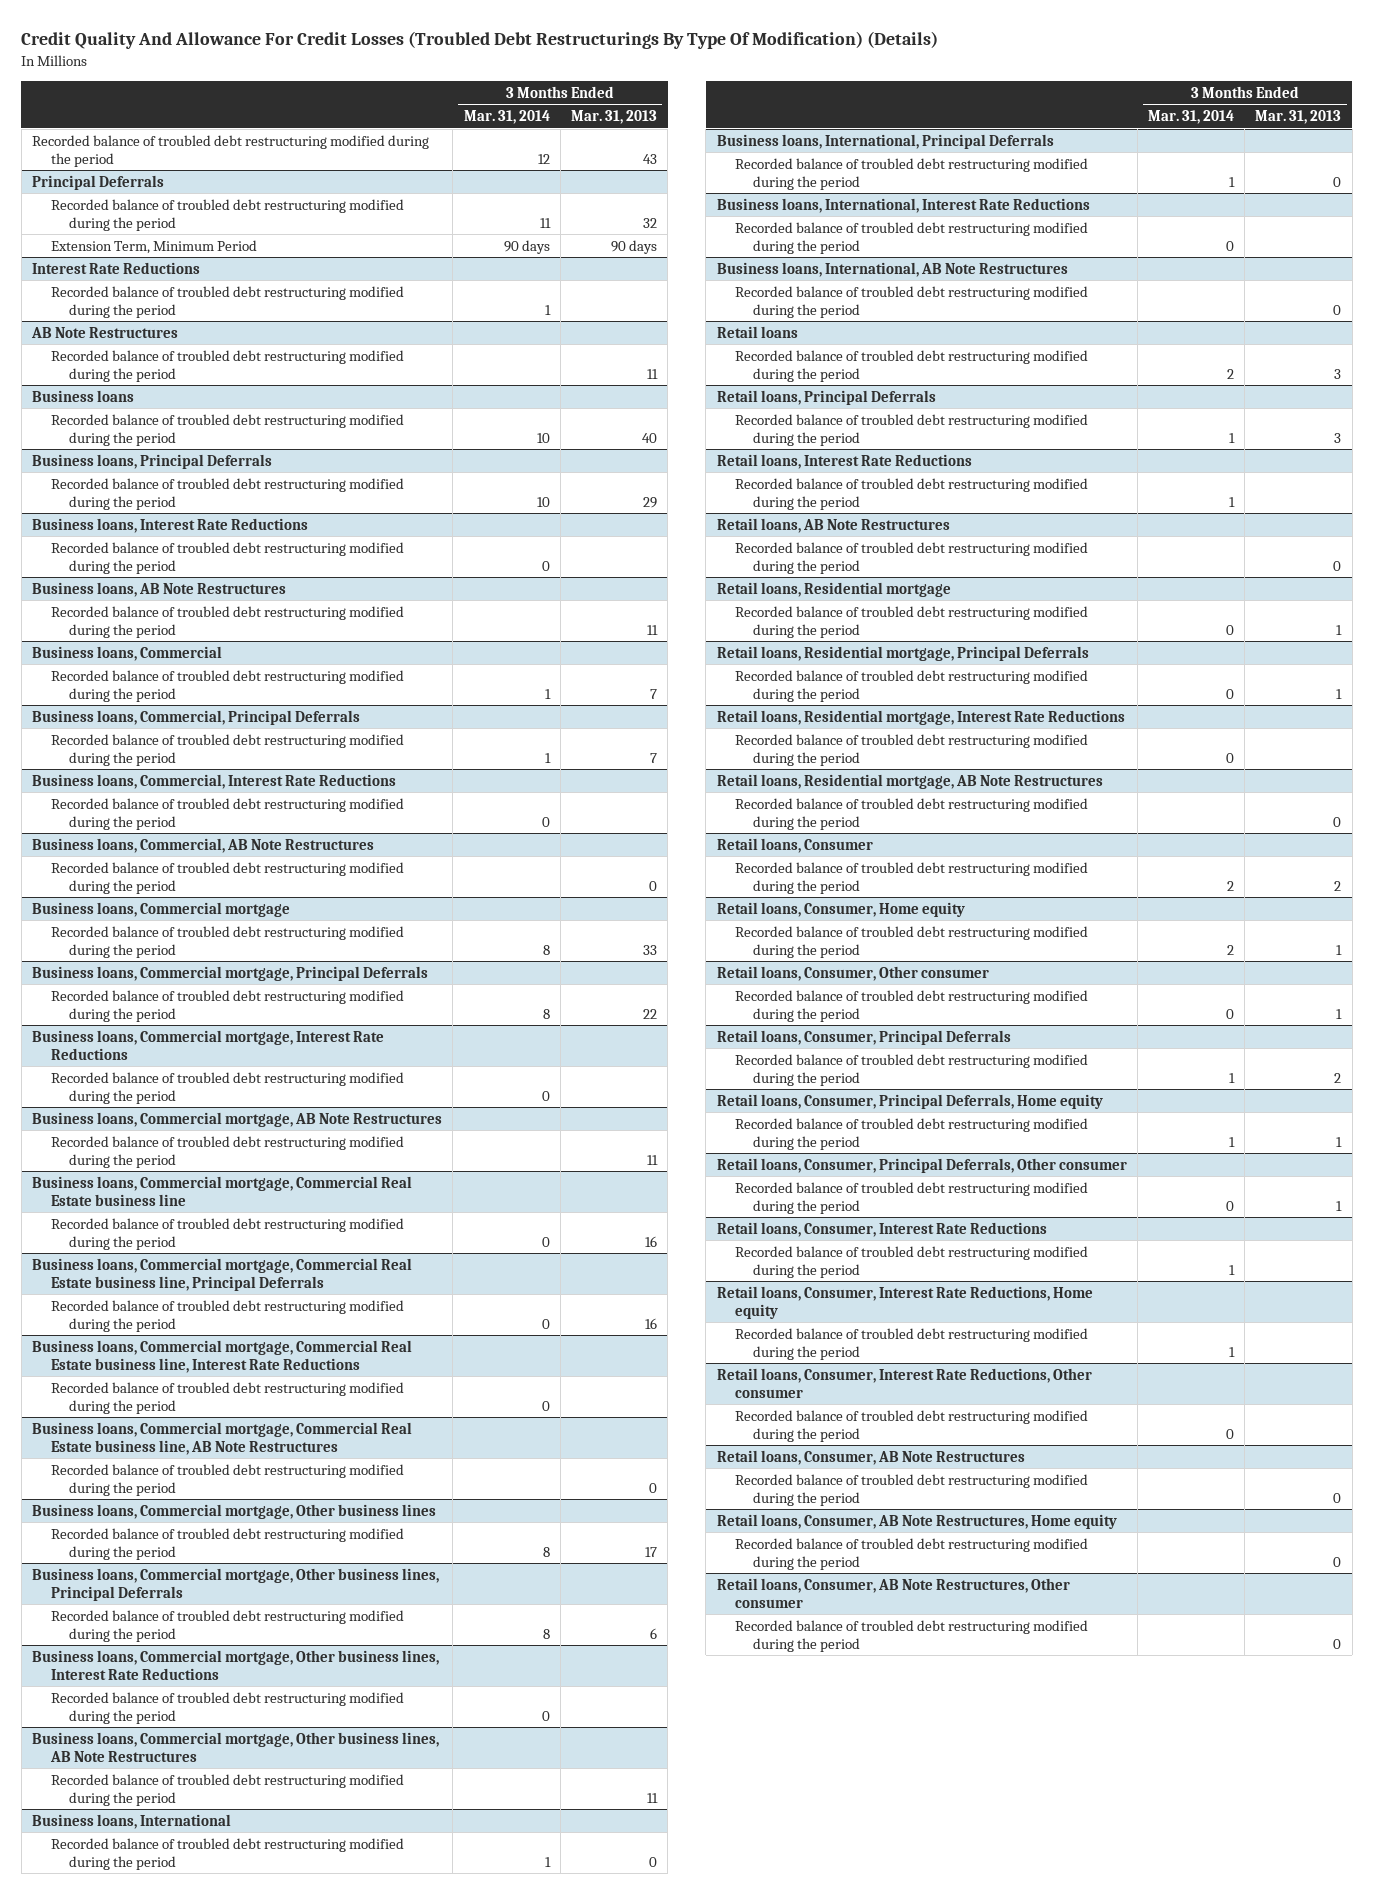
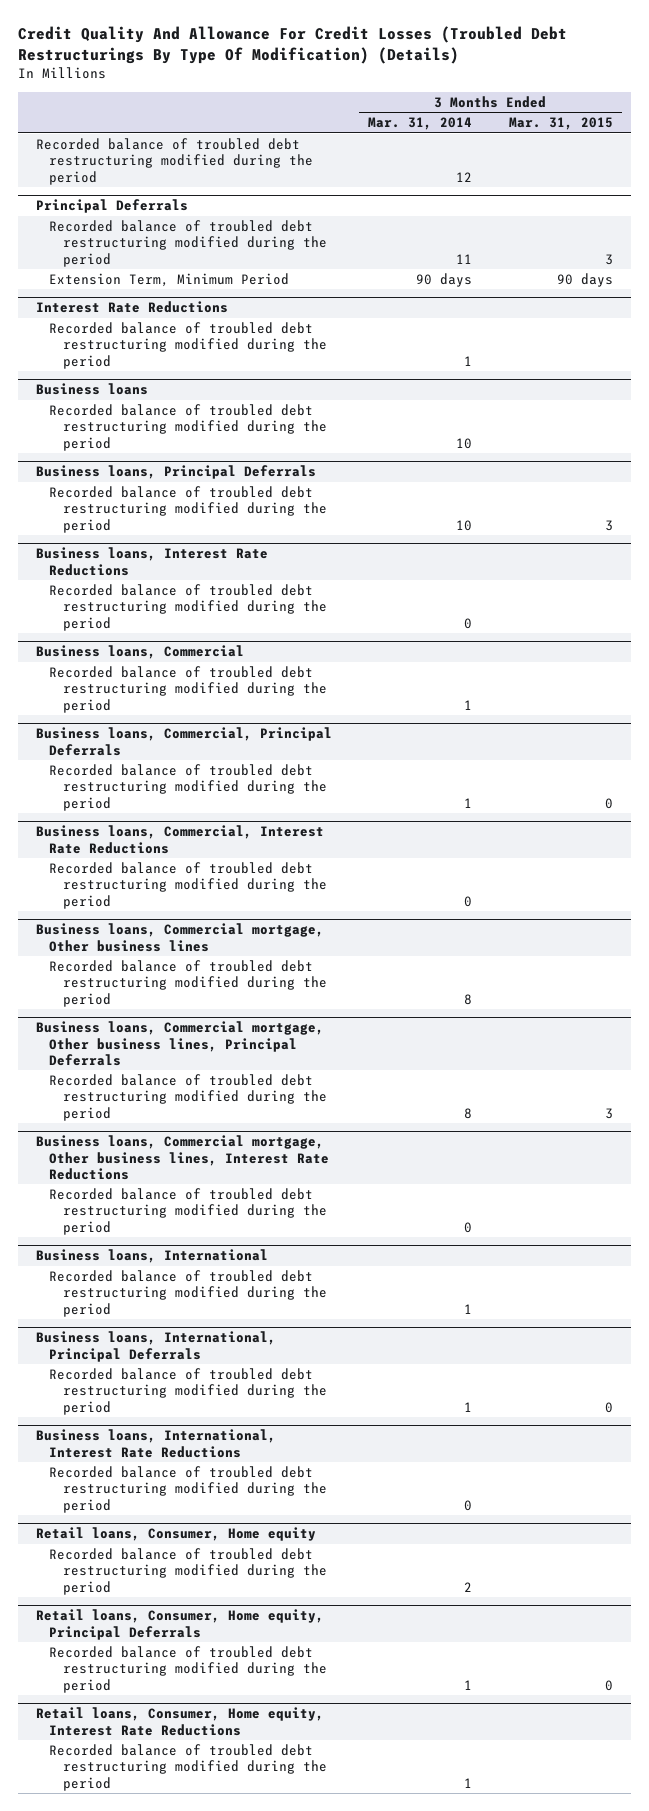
- | 3 Months Ended Mar. 31, 2014 | 3 Months Ended Mar. 31, 2013
+ | 3 Months Ended Mar. 31, 2014 | 3 Months Ended Mar. 31, 2015
- AB Note Restructures
- Recorded balance of troubled debt restructuring modified during the period | | 11
- Business loans, AB Note Restructures
- Recorded balance of troubled debt restructuring modified during the period | | 11
- Business loans, Commercial, AB Note Restructures
- Recorded balance of troubled debt restructuring modified during the period | | 0
- Business loans, Commercial mortgage
- Recorded balance of troubled debt restructuring modified during the period | 8 | 33
- Business loans, Commercial mortgage, Principal Deferrals
- Recorded balance of troubled debt restructuring modified during the period | 8 | 22
- Business loans, Commercial mortgage, Interest Rate Reductions
- Recorded balance of troubled debt restructuring modified during the period | 0 |
- Business loans, Commercial mortgage, AB Note Restructures
- Recorded balance of troubled debt restructuring modified during the period | | 11
- Business loans, Commercial mortgage, Commercial Real Estate business line
- Recorded balance of troubled debt restructuring modified during the period | 0 | 16
- Business loans, Commercial mortgage, Commercial Real Estate business line, Principal Deferrals
- Recorded balance of troubled debt restructuring modified during the period | 0 | 16
- Business loans, Commercial mortgage, Commercial Real Estate business line, Interest Rate Reductions
- Recorded balance of troubled debt restructuring modified during the period | 0 |
- Business loans, Commercial mortgage, Commercial Real Estate business line, AB Note Restructures
- Recorded balance of troubled debt restructuring modified during the period | | 0
- Business loans, Commercial mortgage, Other business lines, AB Note Restructures
- Recorded balance of troubled debt restructuring modified during the period | | 11
- Business loans, International, AB Note Restructures
- Recorded balance of troubled debt restructuring modified during the period | | 0
- Retail loans
- Recorded balance of troubled debt restructuring modified during the period | 2 | 3
- Retail loans, Principal Deferrals
- Recorded balance of troubled debt restructuring modified during the period | 1 | 3
- Retail loans, Interest Rate Reductions
- Recorded balance of troubled debt restructuring modified during the period | 1 |
- Retail loans, AB Note Restructures
- Recorded balance of troubled debt restructuring modified during the period | | 0
- Retail loans, Residential mortgage
- Recorded balance of troubled debt restructuring modified during the period | 0 | 1
- Retail loans, Residential mortgage, Principal Deferrals
- Recorded balance of troubled debt restructuring modified during the period | 0 | 1
- Retail loans, Residential mortgage, Interest Rate Reductions
- Recorded balance of troubled debt restructuring modified during the period | 0 |
- Retail loans, Residential mortgage, AB Note Restructures
- Recorded balance of troubled debt restructuring modified during the period | | 0
- Retail loans, Consumer
- Recorded balance of troubled debt restructuring modified during the period | 2 | 2
- Retail loans, Consumer, Other consumer
- Recorded balance of troubled debt restructuring modified during the period | 0 | 1
- Retail loans, Consumer, Principal Deferrals
- Recorded balance of troubled debt restructuring modified during the period | 1 | 2
- Retail loans, Consumer, Principal Deferrals, Home equity
- Recorded balance of troubled debt restructuring modified during the period | 1 | 1
- Retail loans, Consumer, Principal Deferrals, Other consumer
- Recorded balance of troubled debt restructuring modified during the period | 0 | 1
- Retail loans, Consumer, Interest Rate Reductions
+ Retail loans, Consumer, Home equity, Principal Deferrals
- Retail loans, Consumer, Interest Rate Reductions, Home equity
+ Retail loans, Consumer, Home equity, Interest Rate Reductions
- Retail loans, Consumer, Interest Rate Reductions, Other consumer
- Recorded balance of troubled debt restructuring modified during the period | 0 |
- Retail loans, Consumer, AB Note Restructures
- Recorded balance of troubled debt restructuring modified during the period | | 0
- Retail loans, Consumer, AB Note Restructures, Home equity
- Recorded balance of troubled debt restructuring modified during the period | | 0
- Retail loans, Consumer, AB Note Restructures, Other consumer
- Recorded balance of troubled debt restructuring modified during the period | | 0

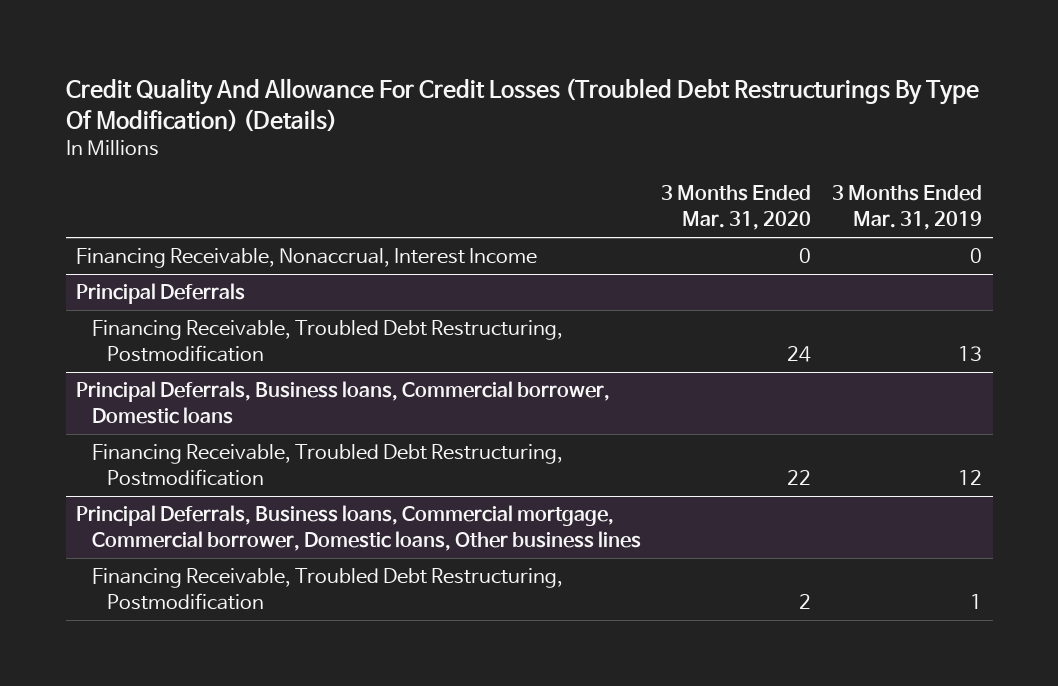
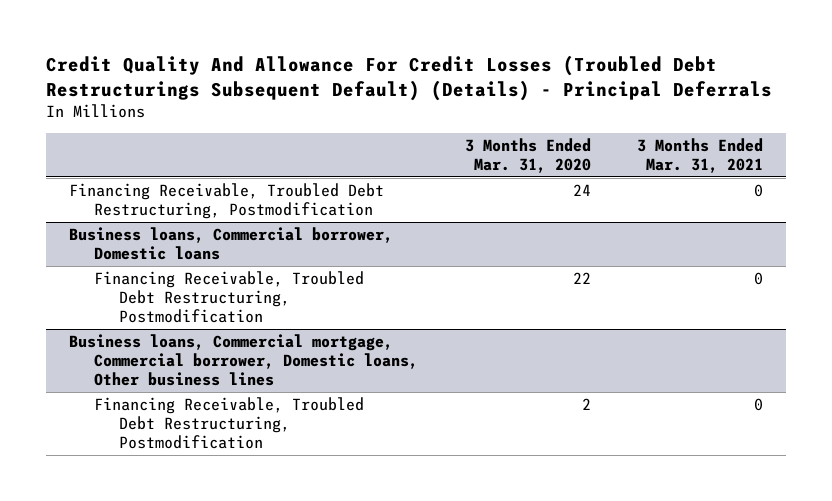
- Credit Quality And Allowance For Credit Losses (Troubled Debt Restructurings By Type Of Modification) (Details)
+ Credit Quality And Allowance For Credit Losses (Troubled Debt Restructurings Subsequent Default) (Details) - Principal Deferrals
- | 3 Months Ended Mar. 31, 2020 | 3 Months Ended Mar. 31, 2019
+ | 3 Months Ended Mar. 31, 2020 | 3 Months Ended Mar. 31, 2021
- Financing Receivable, Nonaccrual, Interest Income | 0 | 0
- Principal Deferrals
- Principal Deferrals, Business loans, Commercial borrower, Domestic loans
+ Business loans, Commercial borrower, Domestic loans
- Principal Deferrals, Business loans, Commercial mortgage, Commercial borrower, Domestic loans, Other business lines
+ Business loans, Commercial mortgage, Commercial borrower, Domestic loans, Other business lines

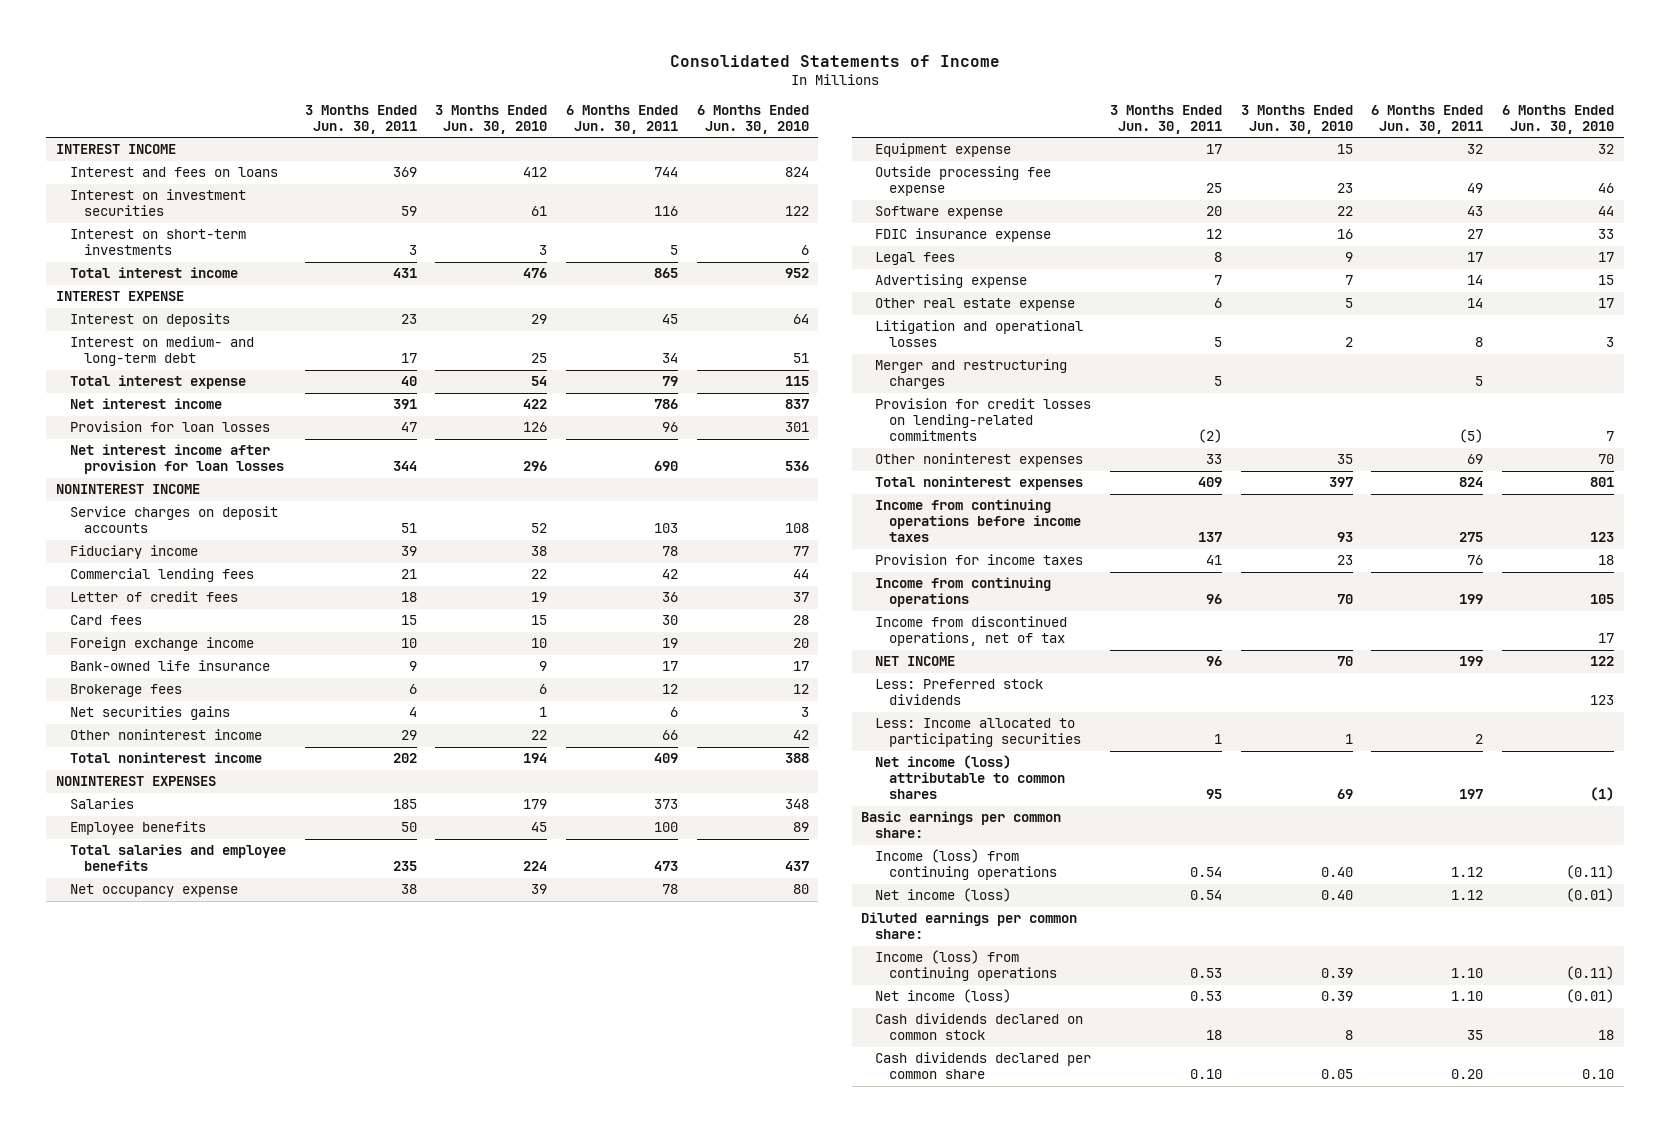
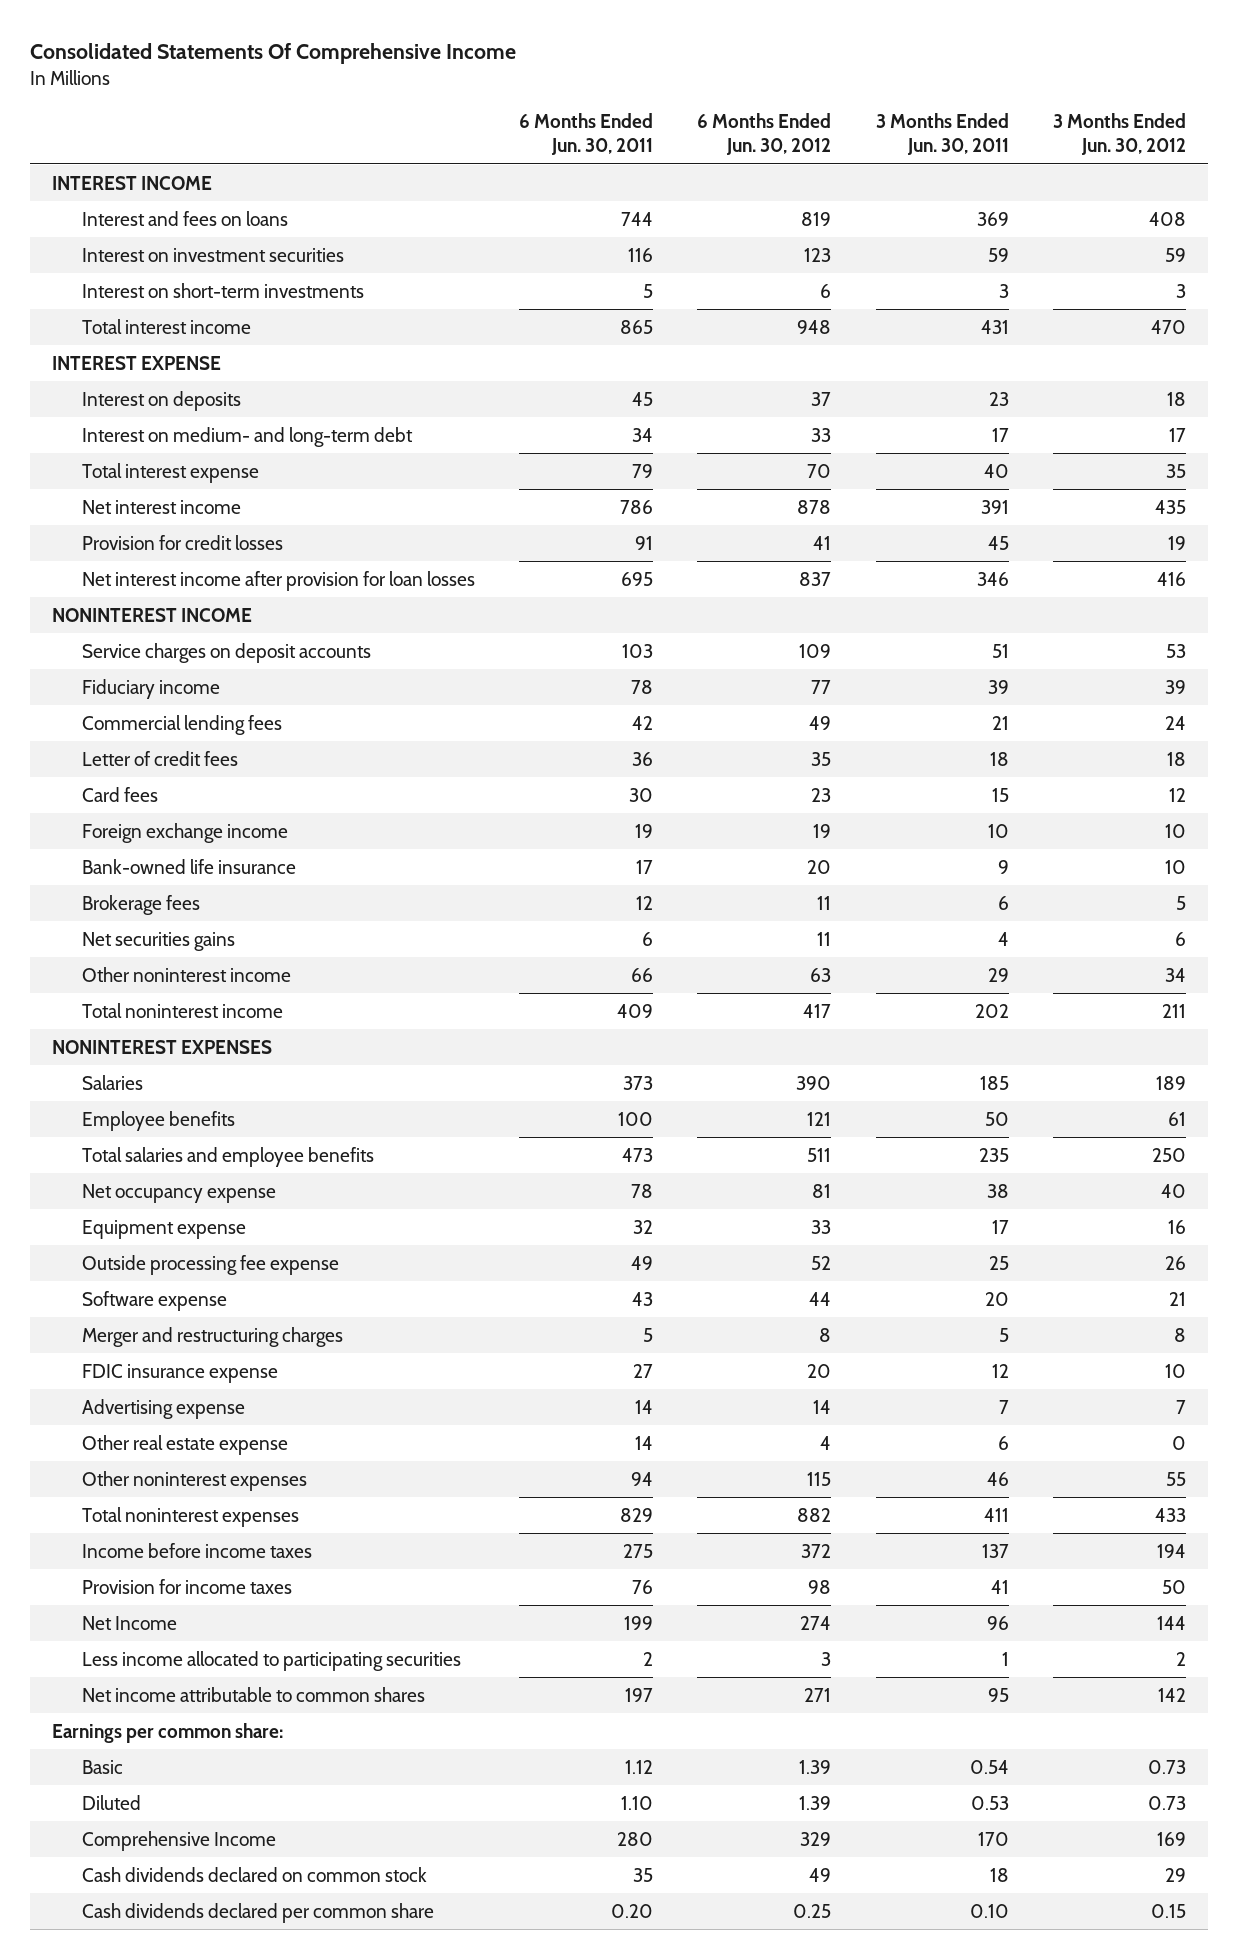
- Consolidated Statements of Income
+ Consolidated Statements Of Comprehensive Income
- | 3 Months Ended Jun. 30, 2011 | 3 Months Ended Jun. 30, 2010 | 6 Months Ended Jun. 30, 2011 | 6 Months Ended Jun. 30, 2010
+ | 6 Months Ended Jun. 30, 2011 | 6 Months Ended Jun. 30, 2012 | 3 Months Ended Jun. 30, 2011 | 3 Months Ended Jun. 30, 2012
- Provision for loan losses | 47 | 126 | 96 | 301
- Net interest income after provision for loan losses | 344 | 296 | 690 | 536
+ Provision for credit losses | 91 | 41 | 45 | 19
+ Net interest income after provision for loan losses | 695 | 837 | 346 | 416
moved up: Merger and restructuring charges | 5 | 8 | 5 | 8
- Legal fees | 8 | 9 | 17 | 17
- Litigation and operational losses | 5 | 2 | 8 | 3
- Provision for credit losses on lending-related commitments | (2) | | (5) | 7
- Other noninterest expenses | 33 | 35 | 69 | 70
- Total noninterest expenses | 409 | 397 | 824 | 801
- Income from continuing operations before income taxes | 137 | 93 | 275 | 123
+ Other noninterest expenses | 94 | 115 | 46 | 55
+ Total noninterest expenses | 829 | 882 | 411 | 433
+ Income before income taxes | 275 | 372 | 137 | 194
- Income from continuing operations | 96 | 70 | 199 | 105
- Income from discontinued operations, net of tax | | | | 17
- NET INCOME | 96 | 70 | 199 | 122
- Less: Preferred stock dividends | | | | 123
- Less: Income allocated to participating securities | 1 | 1 | 2 |
- Net income (loss) attributable to common shares | 95 | 69 | 197 | (1)
- Basic earnings per common share:
- Income (loss) from continuing operations | 0.54 | 0.40 | 1.12 | (0.11)
- Net income (loss) | 0.54 | 0.40 | 1.12 | (0.01)
- Diluted earnings per common share:
- Income (loss) from continuing operations | 0.53 | 0.39 | 1.10 | (0.11)
- Net income (loss) | 0.53 | 0.39 | 1.10 | (0.01)
+ Net Income | 199 | 274 | 96 | 144
+ Less income allocated to participating securities | 2 | 3 | 1 | 2
+ Net income attributable to common shares | 197 | 271 | 95 | 142
+ Earnings per common share:
+ Basic | 1.12 | 1.39 | 0.54 | 0.73
+ Diluted | 1.10 | 1.39 | 0.53 | 0.73
+ Comprehensive Income | 280 | 329 | 170 | 169

